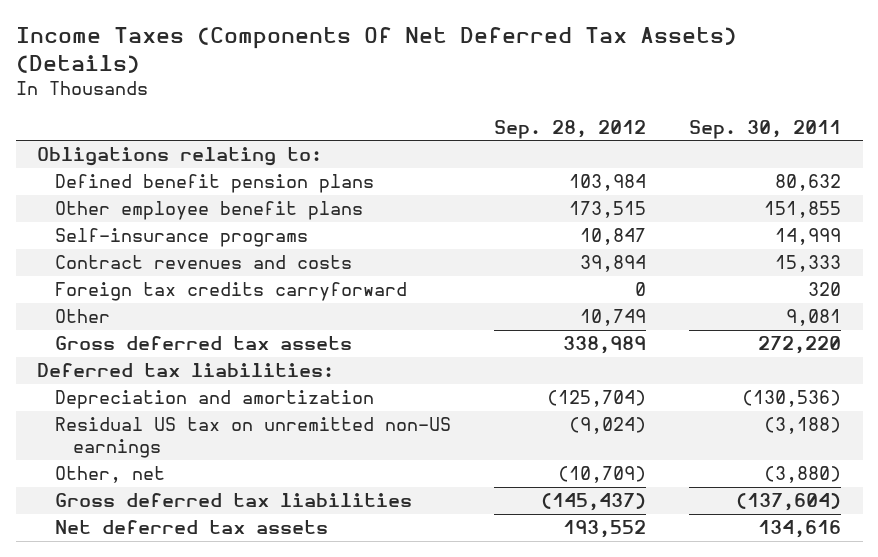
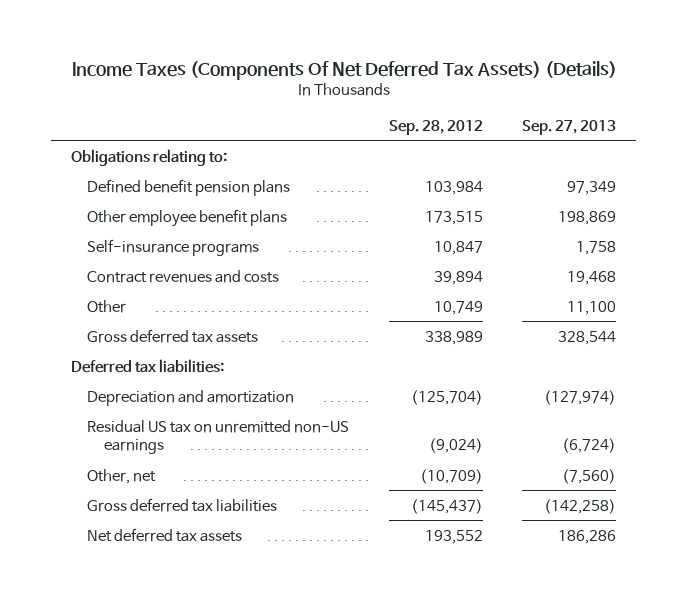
- | Sep. 28, 2012 | Sep. 30, 2011
+ | Sep. 28, 2012 | Sep. 27, 2013
- Foreign tax credits carryforward | 0 | 320

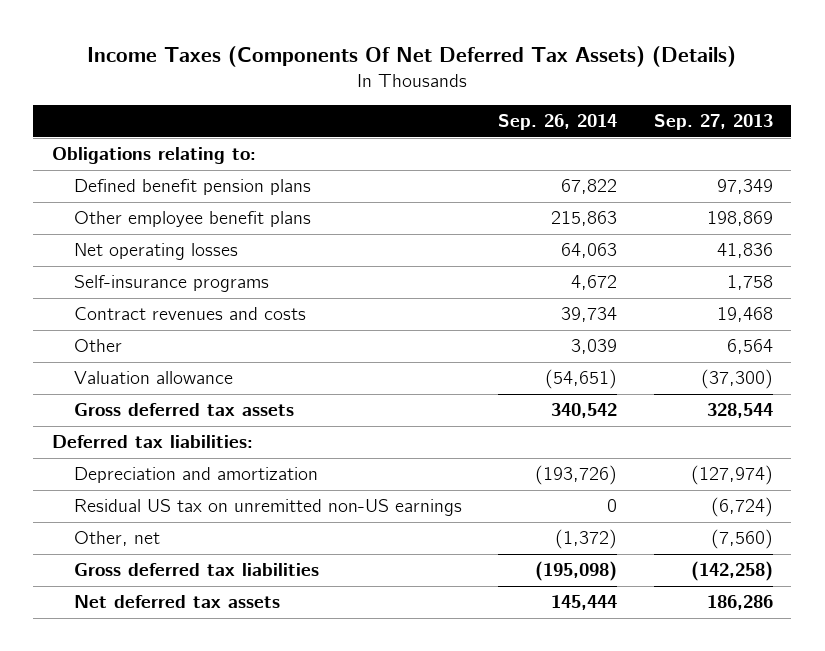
- | Sep. 28, 2012 | Sep. 27, 2013
+ | Sep. 26, 2014 | Sep. 27, 2013
+ Net operating losses | 64,063 | 41,836
- Other | 10,749 | 11,100
+ Other | 3,039 | 6,564
+ Valuation allowance | (54,651) | (37,300)

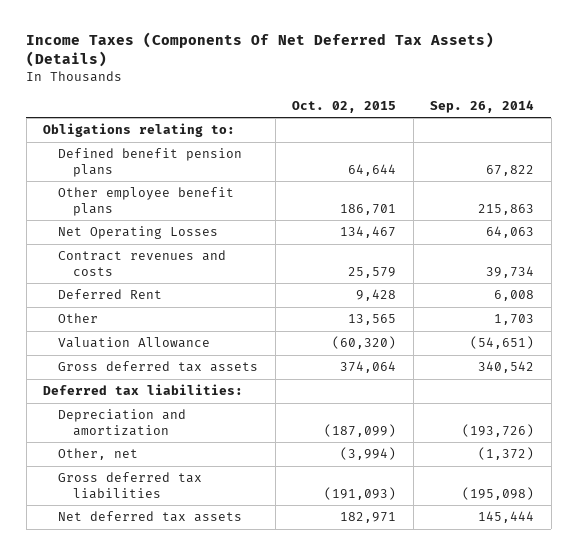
- | Sep. 26, 2014 | Sep. 27, 2013
+ | Oct. 02, 2015 | Sep. 26, 2014
- Net operating losses | 64,063 | 41,836
- Self-insurance programs | 4,672 | 1,758
+ Net Operating Losses | 134,467 | 64,063
- Other | 3,039 | 6,564
- Valuation allowance | (54,651) | (37,300)
+ Deferred Rent | 9,428 | 6,008
+ Other | 13,565 | 1,703
+ Valuation Allowance | (60,320) | (54,651)
- Residual US tax on unremitted non-US earnings | 0 | (6,724)

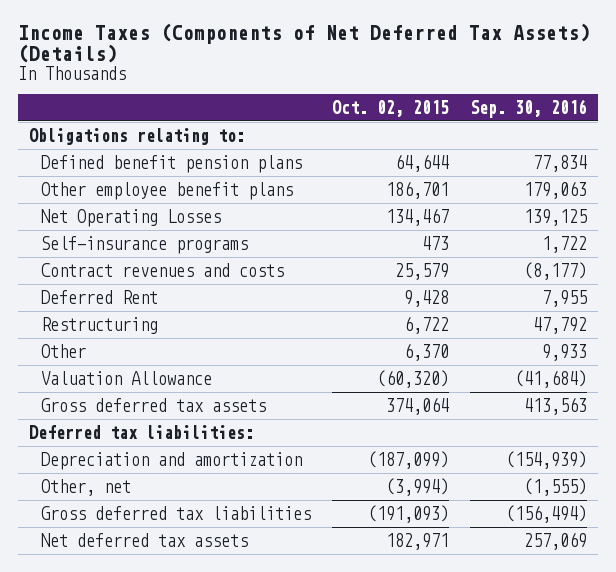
- Income Taxes (Components Of Net Deferred Tax Assets) (Details)
+ Income Taxes (Components of Net Deferred Tax Assets) (Details)
- | Oct. 02, 2015 | Sep. 26, 2014
+ | Oct. 02, 2015 | Sep. 30, 2016
+ Self-insurance programs | 473 | 1,722
- Other | 13,565 | 1,703
+ Restructuring | 6,722 | 47,792
+ Other | 6,370 | 9,933

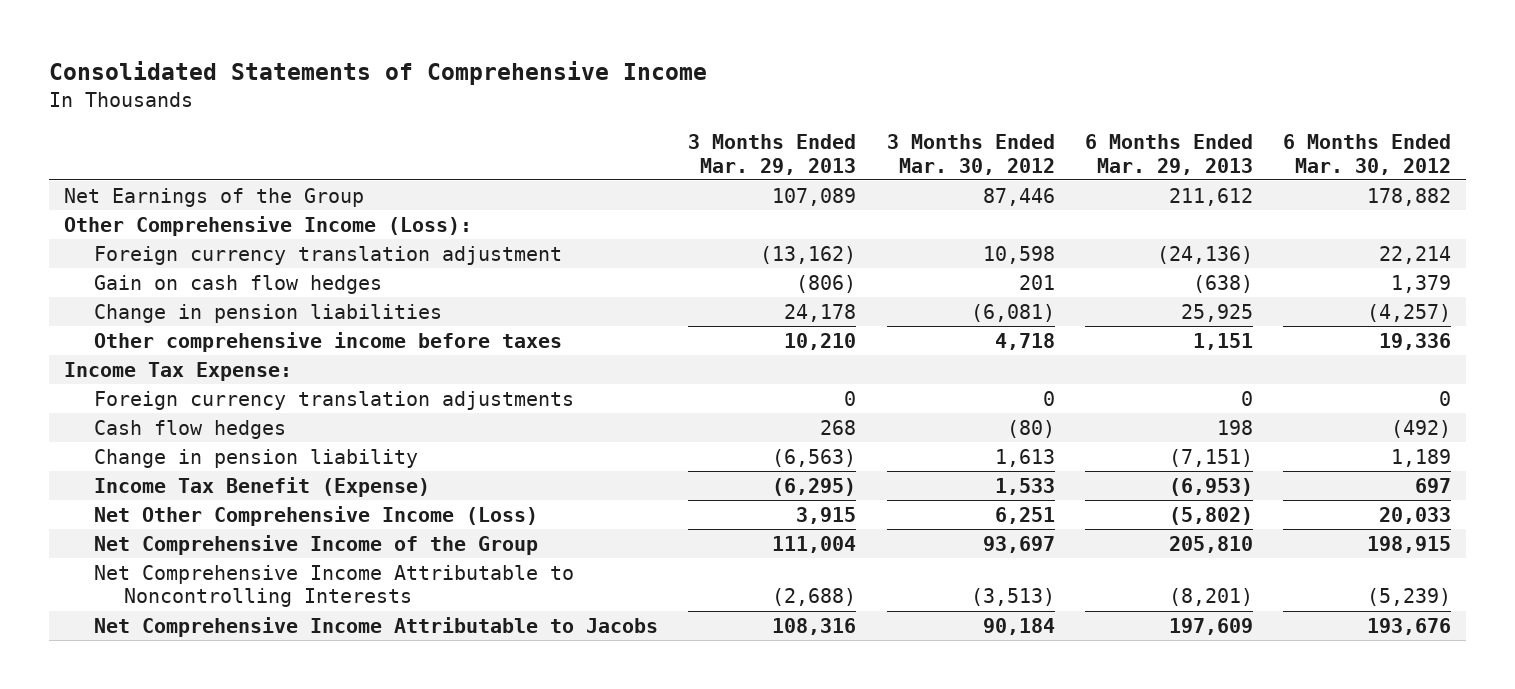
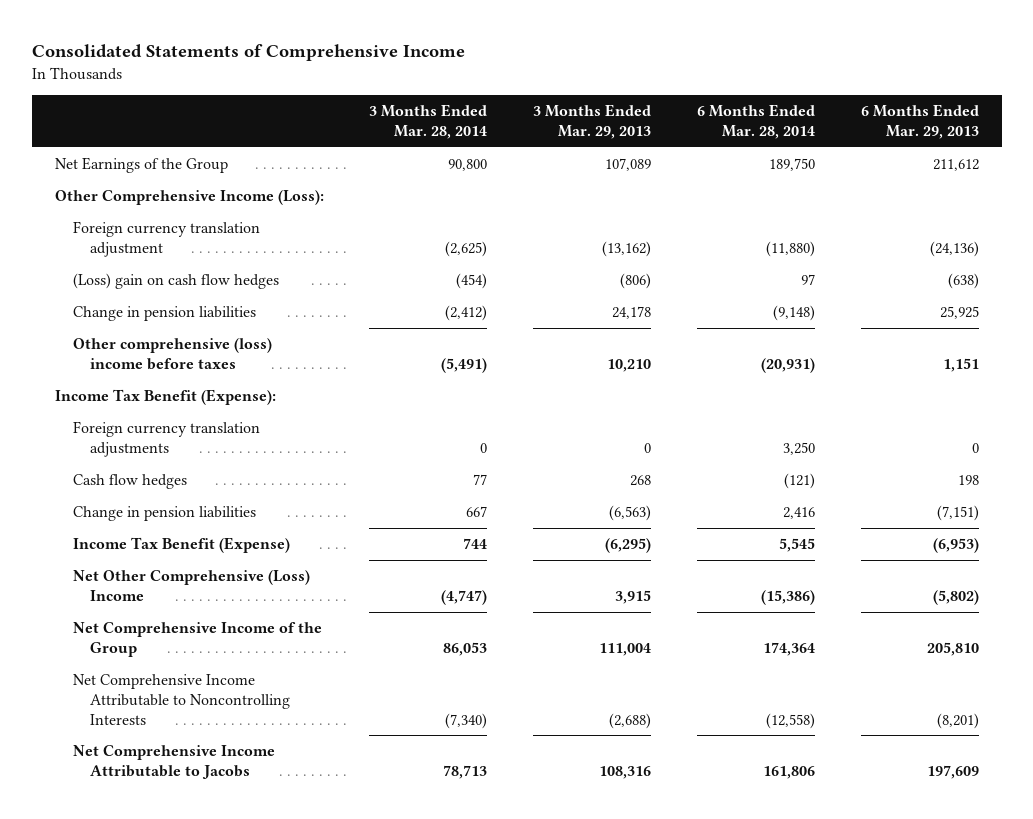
- | 3 Months Ended Mar. 29, 2013 | 3 Months Ended Mar. 30, 2012 | 6 Months Ended Mar. 29, 2013 | 6 Months Ended Mar. 30, 2012
+ | 3 Months Ended Mar. 28, 2014 | 3 Months Ended Mar. 29, 2013 | 6 Months Ended Mar. 28, 2014 | 6 Months Ended Mar. 29, 2013
- Gain on cash flow hedges | (806) | 201 | (638) | 1,379
+ (Loss) gain on cash flow hedges | (454) | (806) | 97 | (638)
- Other comprehensive income before taxes | 10,210 | 4,718 | 1,151 | 19,336
- Income Tax Expense:
+ Other comprehensive (loss) income before taxes | (5,491) | 10,210 | (20,931) | 1,151
+ Income Tax Benefit (Expense):
- Change in pension liability | (6,563) | 1,613 | (7,151) | 1,189
+ Change in pension liabilities | 667 | (6,563) | 2,416 | (7,151)
- Net Other Comprehensive Income (Loss) | 3,915 | 6,251 | (5,802) | 20,033
+ Net Other Comprehensive (Loss) Income | (4,747) | 3,915 | (15,386) | (5,802)

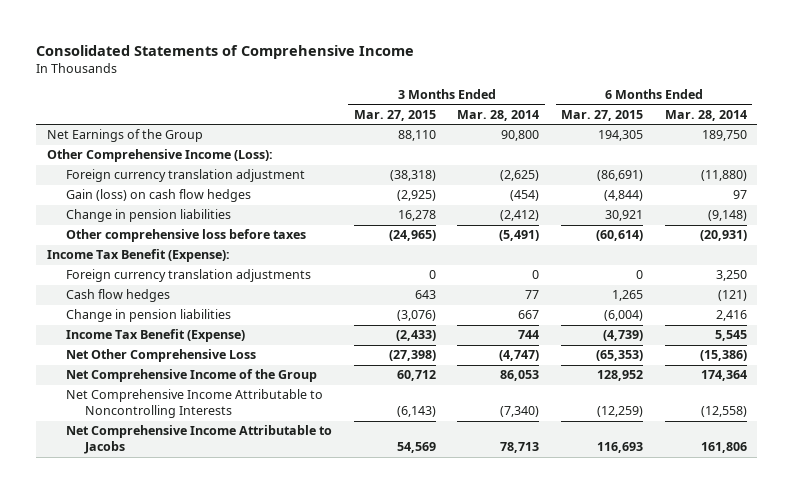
- | 3 Months Ended Mar. 28, 2014 | 3 Months Ended Mar. 29, 2013 | 6 Months Ended Mar. 28, 2014 | 6 Months Ended Mar. 29, 2013
+ | 3 Months Ended Mar. 27, 2015 | 3 Months Ended Mar. 28, 2014 | 6 Months Ended Mar. 27, 2015 | 6 Months Ended Mar. 28, 2014
- (Loss) gain on cash flow hedges | (454) | (806) | 97 | (638)
+ Gain (loss) on cash flow hedges | (2,925) | (454) | (4,844) | 97
- Other comprehensive (loss) income before taxes | (5,491) | 10,210 | (20,931) | 1,151
+ Other comprehensive loss before taxes | (24,965) | (5,491) | (60,614) | (20,931)
- Net Other Comprehensive (Loss) Income | (4,747) | 3,915 | (15,386) | (5,802)
+ Net Other Comprehensive Loss | (27,398) | (4,747) | (65,353) | (15,386)

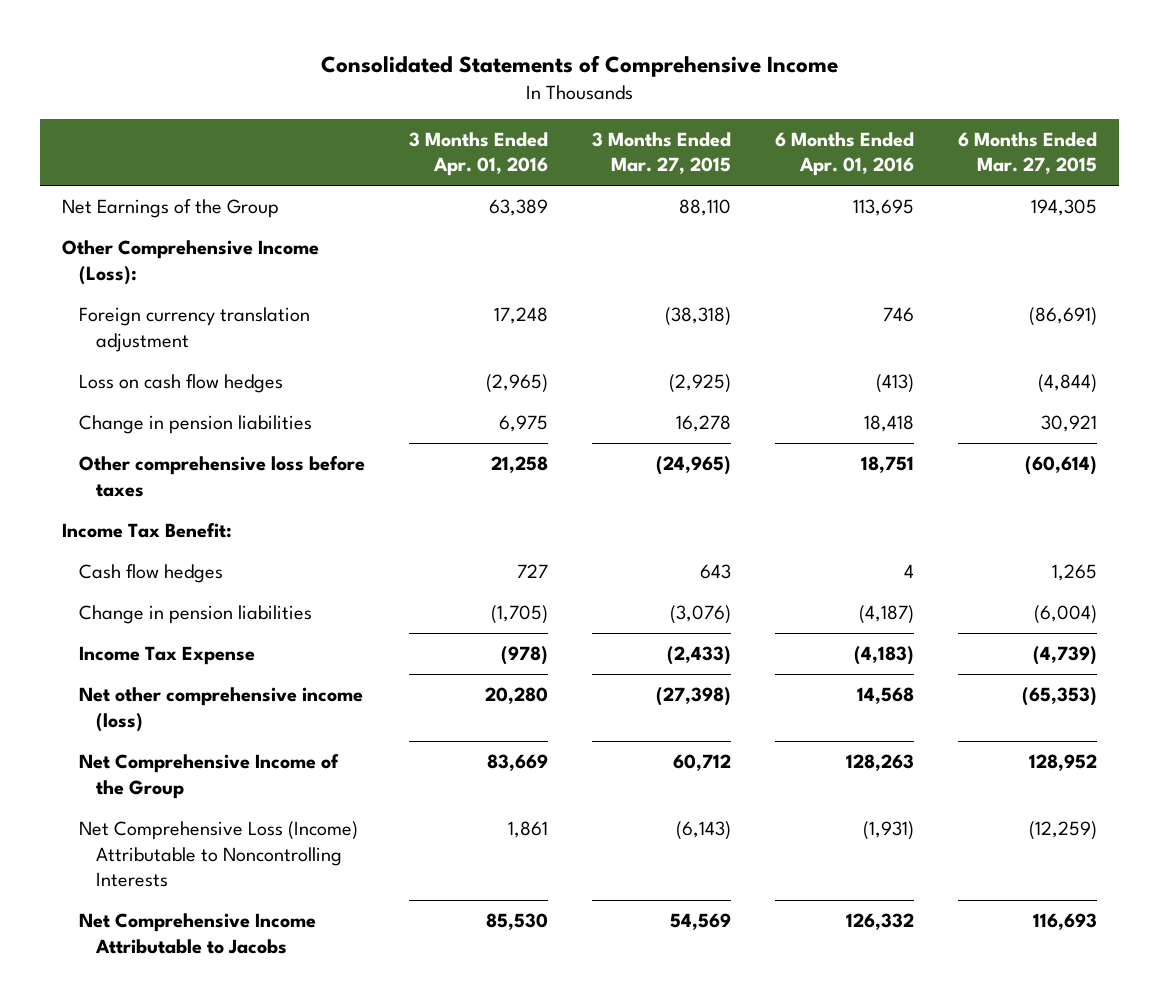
- | 3 Months Ended Mar. 27, 2015 | 3 Months Ended Mar. 28, 2014 | 6 Months Ended Mar. 27, 2015 | 6 Months Ended Mar. 28, 2014
+ | 3 Months Ended Apr. 01, 2016 | 3 Months Ended Mar. 27, 2015 | 6 Months Ended Apr. 01, 2016 | 6 Months Ended Mar. 27, 2015
- Gain (loss) on cash flow hedges | (2,925) | (454) | (4,844) | 97
+ Loss on cash flow hedges | (2,965) | (2,925) | (413) | (4,844)
- Income Tax Benefit (Expense):
- Foreign currency translation adjustments | 0 | 0 | 0 | 3,250
+ Income Tax Benefit:
- Income Tax Benefit (Expense) | (2,433) | 744 | (4,739) | 5,545
- Net Other Comprehensive Loss | (27,398) | (4,747) | (65,353) | (15,386)
+ Income Tax Expense | (978) | (2,433) | (4,183) | (4,739)
+ Net other comprehensive income (loss) | 20,280 | (27,398) | 14,568 | (65,353)
- Net Comprehensive Income Attributable to Noncontrolling Interests | (6,143) | (7,340) | (12,259) | (12,558)
+ Net Comprehensive Loss (Income) Attributable to Noncontrolling Interests | 1,861 | (6,143) | (1,931) | (12,259)

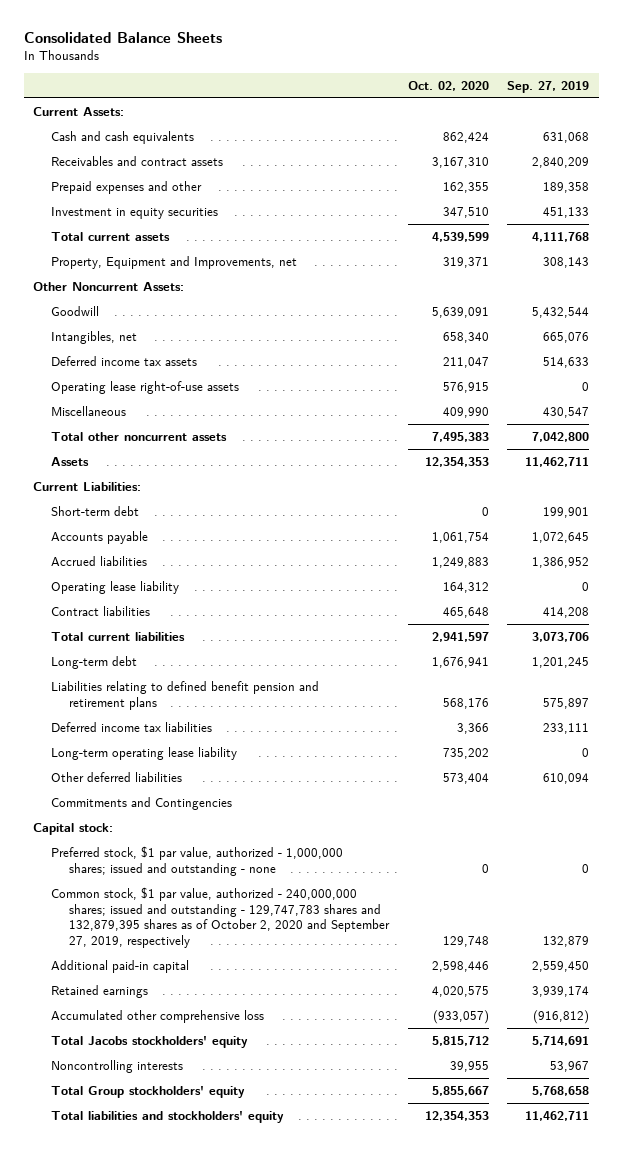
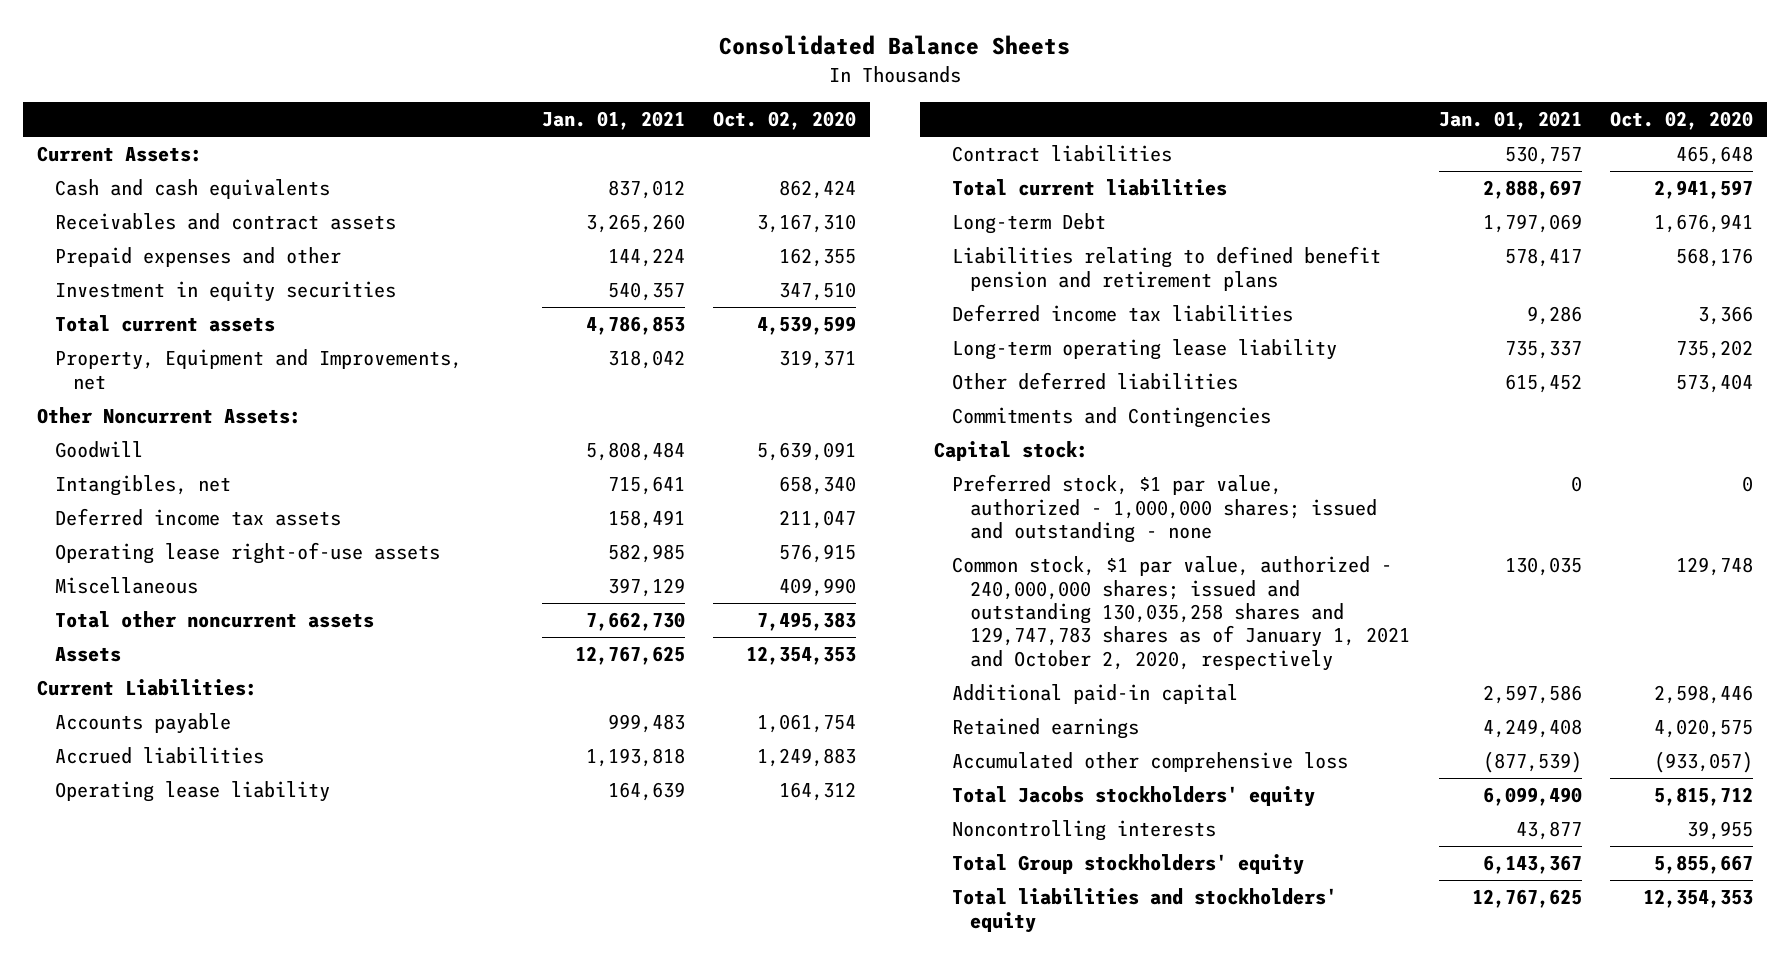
- | Oct. 02, 2020 | Sep. 27, 2019
+ | Jan. 01, 2021 | Oct. 02, 2020
- Short-term debt | 0 | 199,901
- Long-term debt | 1,676,941 | 1,201,245
+ Long-term Debt | 1,797,069 | 1,676,941
- Common stock, $1 par value, authorized - 240,000,000 shares; issued and outstanding - 129,747,783 shares and 132,879,395 shares as of October 2, 2020 and September 27, 2019, respectively | 129,748 | 132,879
+ Common stock, $1 par value, authorized - 240,000,000 shares; issued and outstanding 130,035,258 shares and 129,747,783 shares as of January 1, 2021 and October 2, 2020, respectively | 130,035 | 129,748

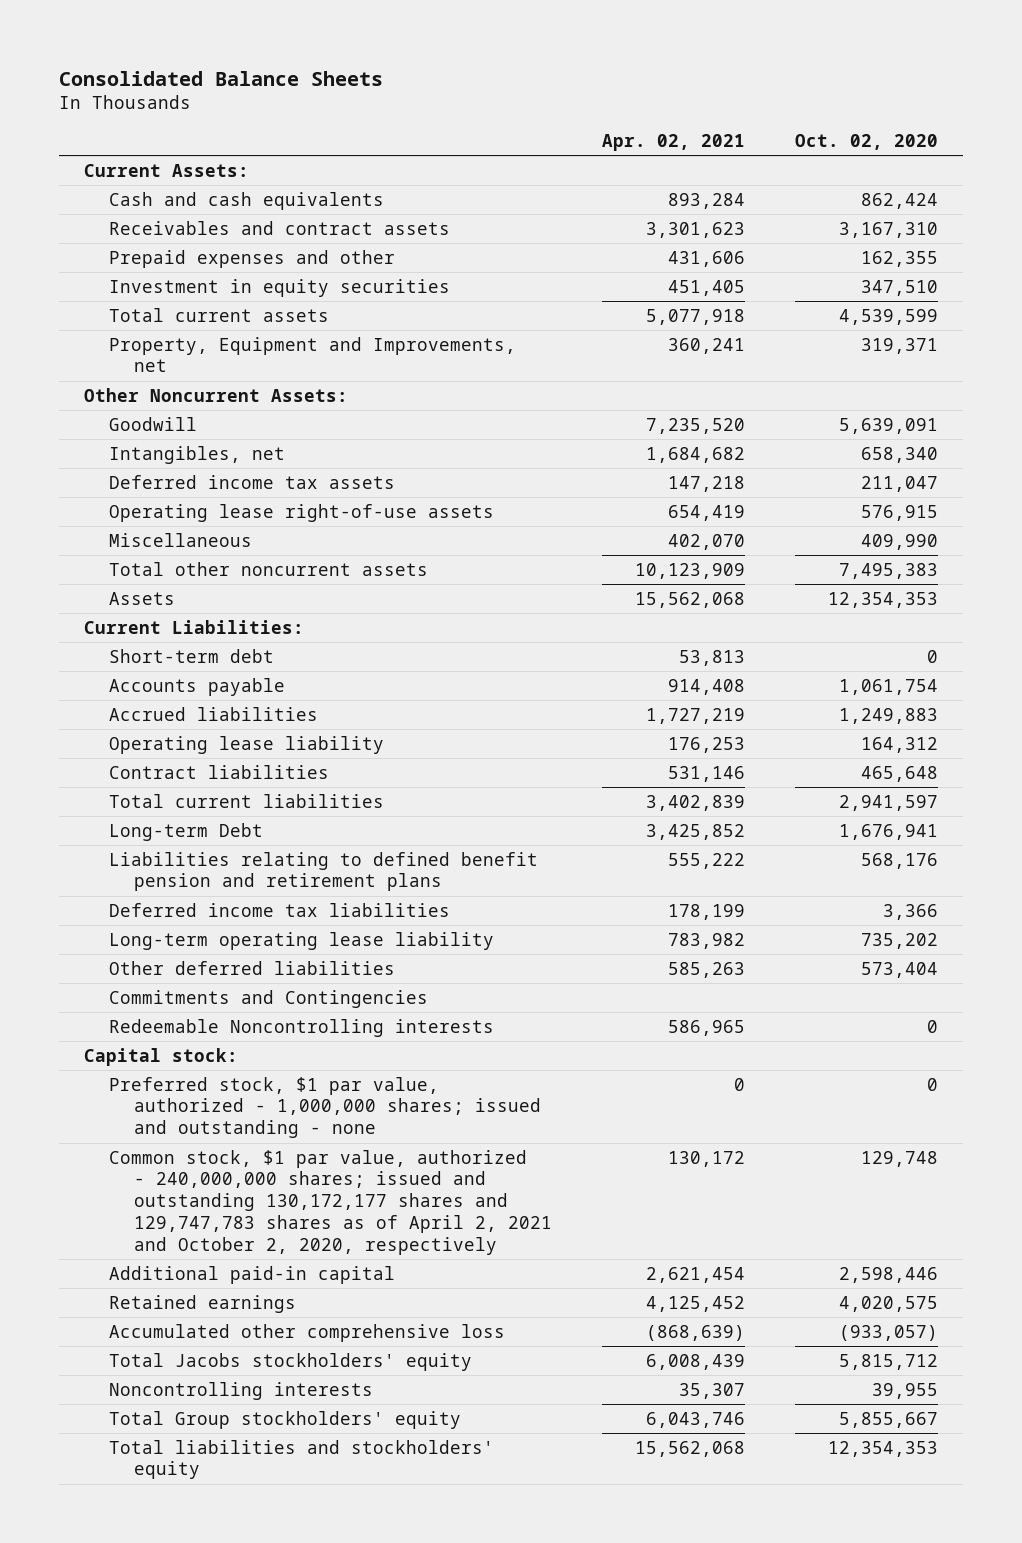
- | Jan. 01, 2021 | Oct. 02, 2020
+ | Apr. 02, 2021 | Oct. 02, 2020
+ Short-term debt | 53,813 | 0
+ Redeemable Noncontrolling interests | 586,965 | 0
- Common stock, $1 par value, authorized - 240,000,000 shares; issued and outstanding 130,035,258 shares and 129,747,783 shares as of January 1, 2021 and October 2, 2020, respectively | 130,035 | 129,748
+ Common stock, $1 par value, authorized - 240,000,000 shares; issued and outstanding 130,172,177 shares and 129,747,783 shares as of April 2, 2021 and October 2, 2020, respectively | 130,172 | 129,748

